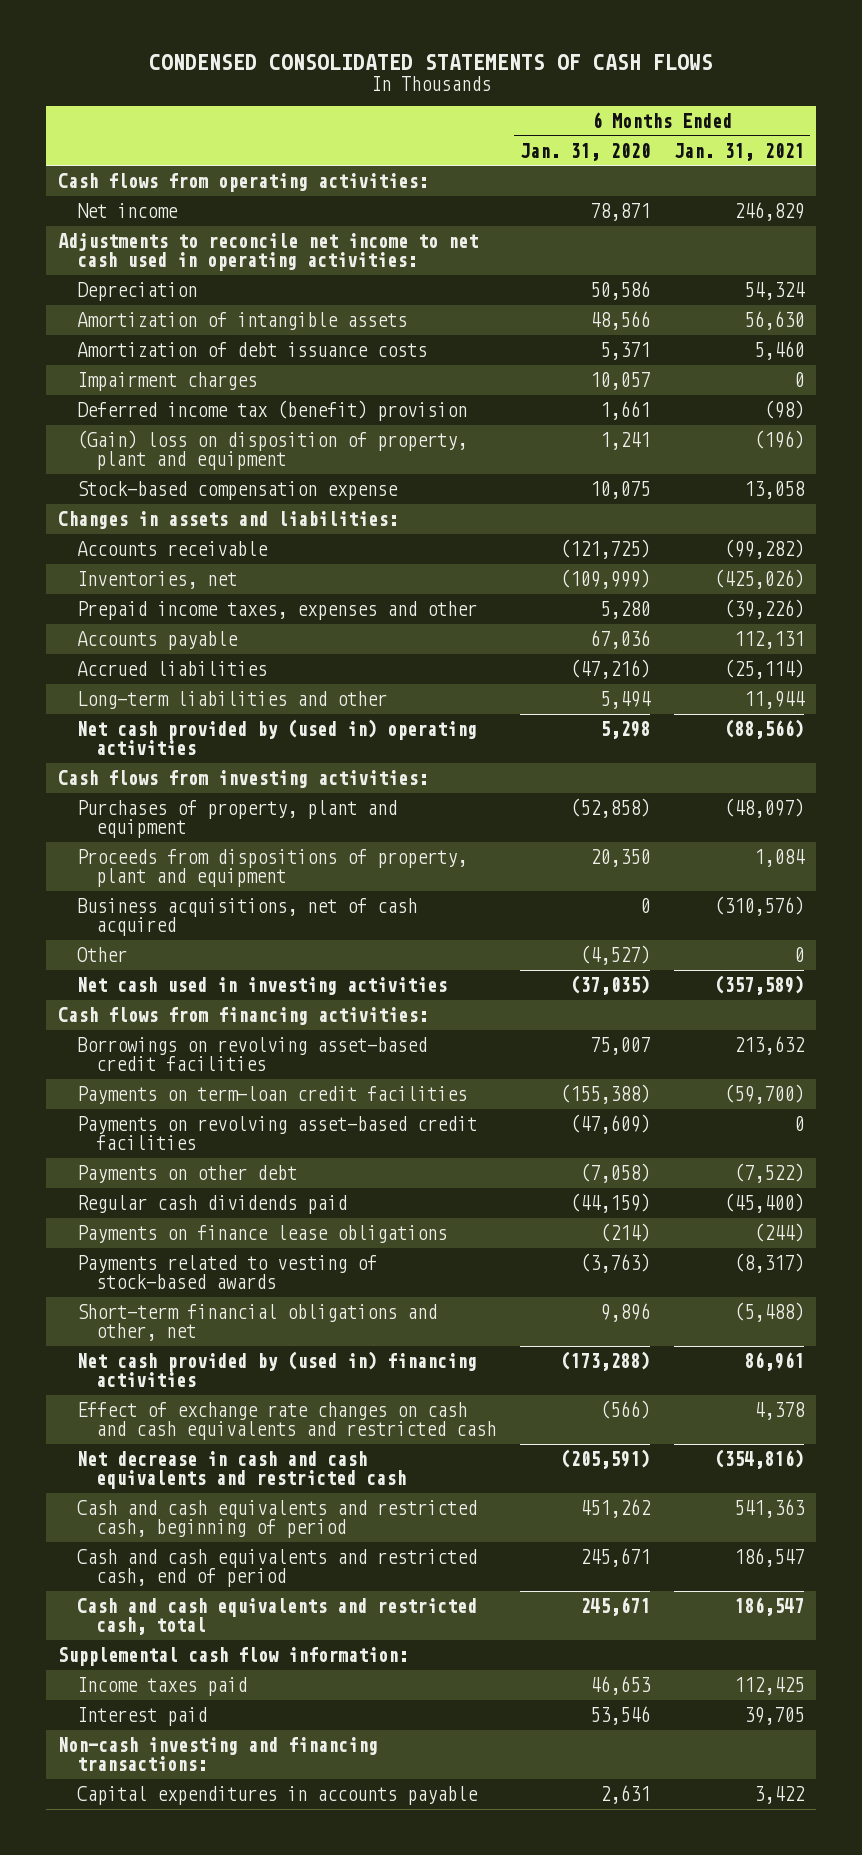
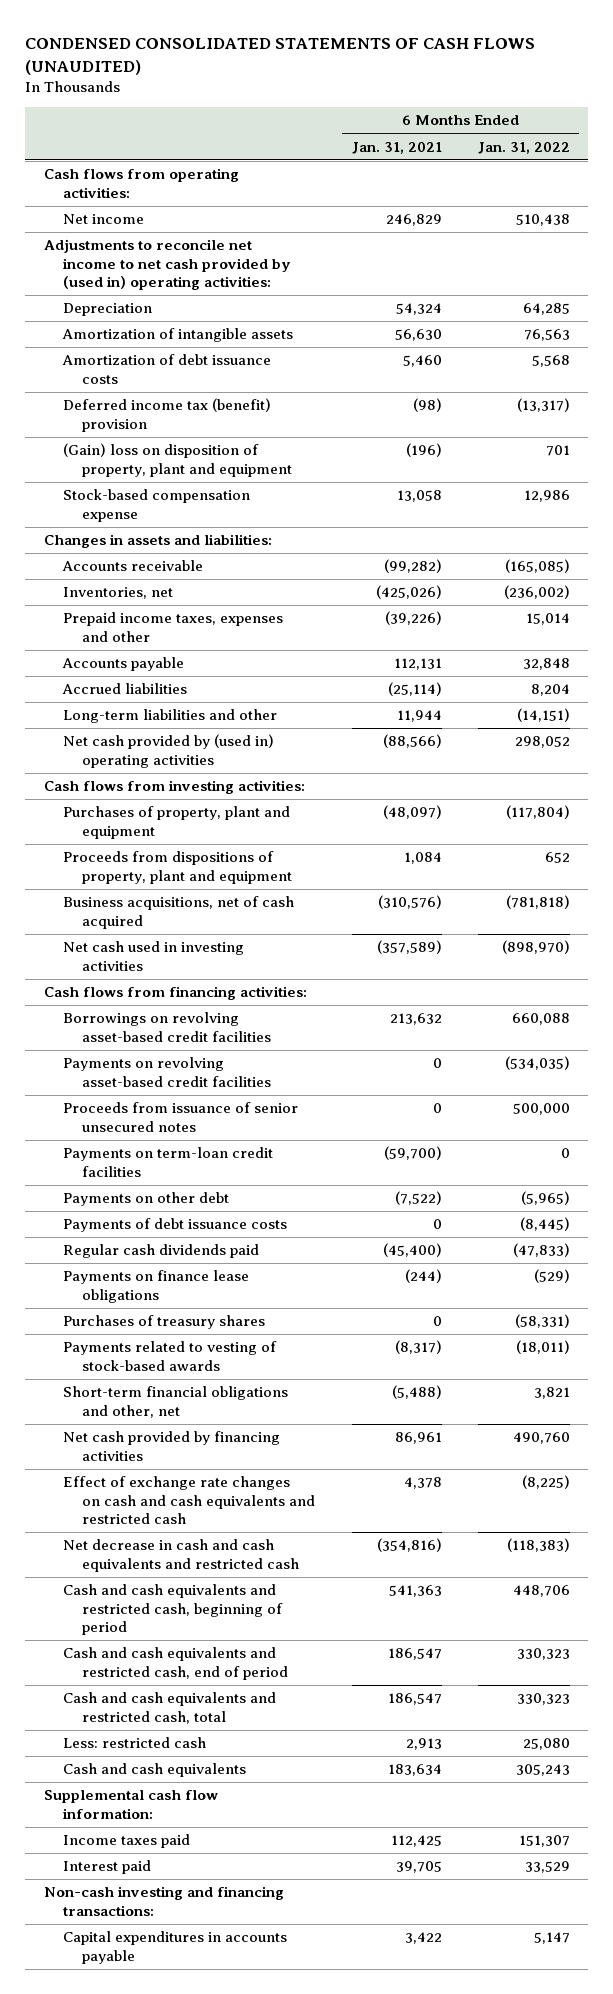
- CONDENSED CONSOLIDATED STATEMENTS OF CASH FLOWS
+ CONDENSED CONSOLIDATED STATEMENTS OF CASH FLOWS (UNAUDITED)
- | 6 Months Ended Jan. 31, 2020 | 6 Months Ended Jan. 31, 2021
+ | 6 Months Ended Jan. 31, 2021 | 6 Months Ended Jan. 31, 2022
- Adjustments to reconcile net income to net cash used in operating activities:
+ Adjustments to reconcile net income to net cash provided by (used in) operating activities:
- Impairment charges | 10,057 | 0
- Other | (4,527) | 0
+ Proceeds from issuance of senior unsecured notes | 0 | 500,000
moved down: Payments on term-loan credit facilities | (59,700) | 0
+ Payments of debt issuance costs | 0 | (8,445)
+ Purchases of treasury shares | 0 | (58,331)
- Net cash provided by (used in) financing activities | (173,288) | 86,961
+ Net cash provided by financing activities | 86,961 | 490,760
+ Less: restricted cash | 2,913 | 25,080
+ Cash and cash equivalents | 183,634 | 305,243

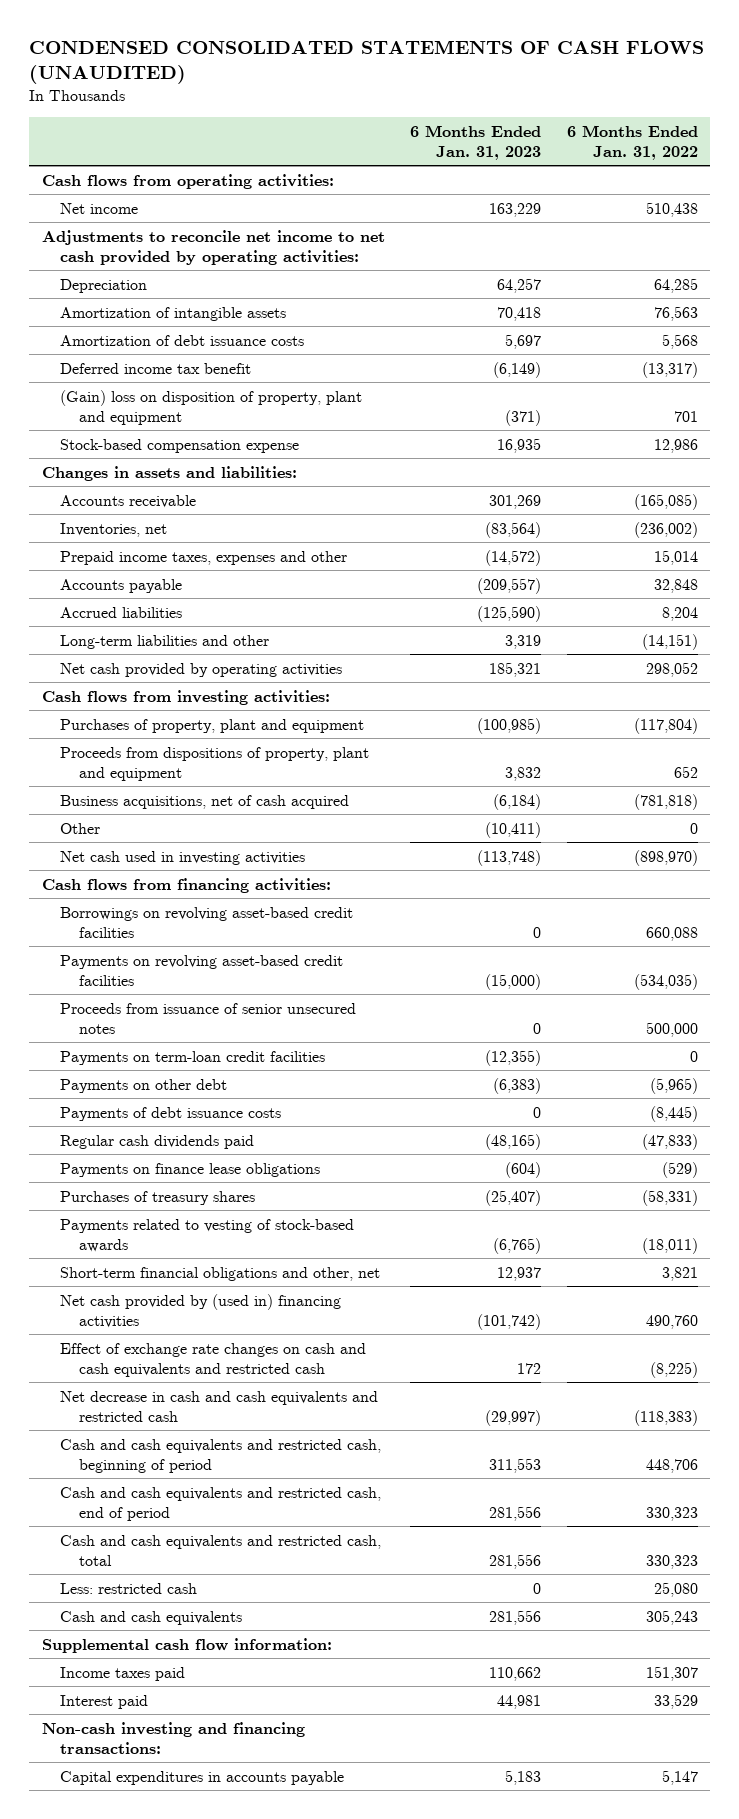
- | 6 Months Ended Jan. 31, 2021 | 6 Months Ended Jan. 31, 2022
+ | 6 Months Ended Jan. 31, 2023 | 6 Months Ended Jan. 31, 2022
- Adjustments to reconcile net income to net cash provided by (used in) operating activities:
+ Adjustments to reconcile net income to net cash provided by operating activities:
- Deferred income tax (benefit) provision | (98) | (13,317)
+ Deferred income tax benefit | (6,149) | (13,317)
- Net cash provided by (used in) operating activities | (88,566) | 298,052
+ Net cash provided by operating activities | 185,321 | 298,052
+ Other | (10,411) | 0
- Net cash provided by financing activities | 86,961 | 490,760
+ Net cash provided by (used in) financing activities | (101,742) | 490,760

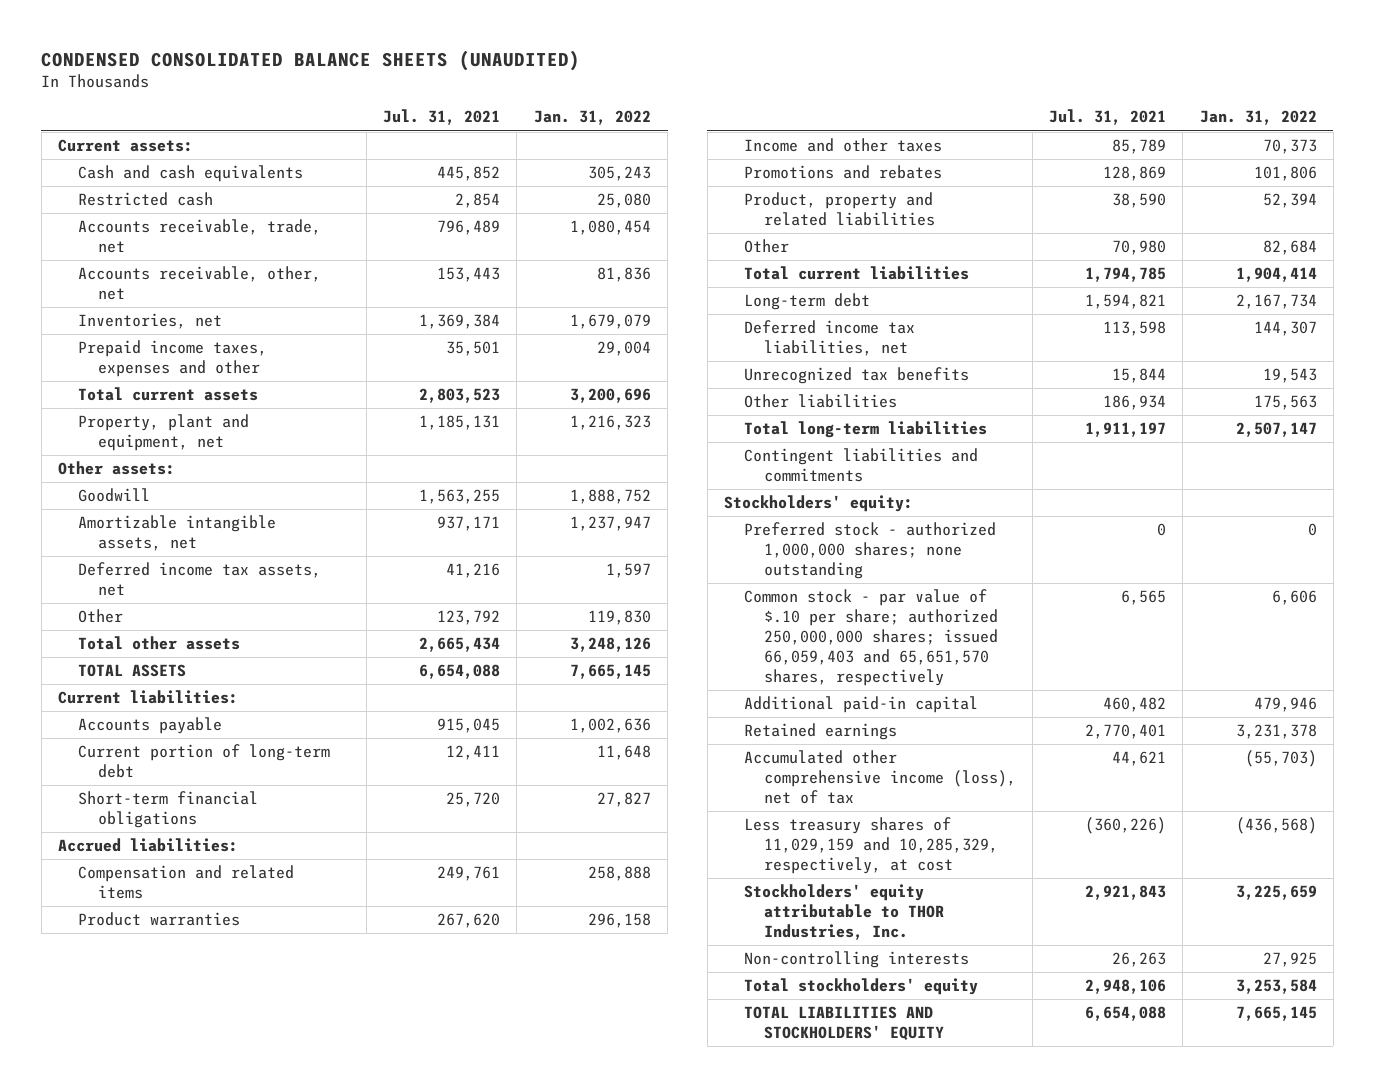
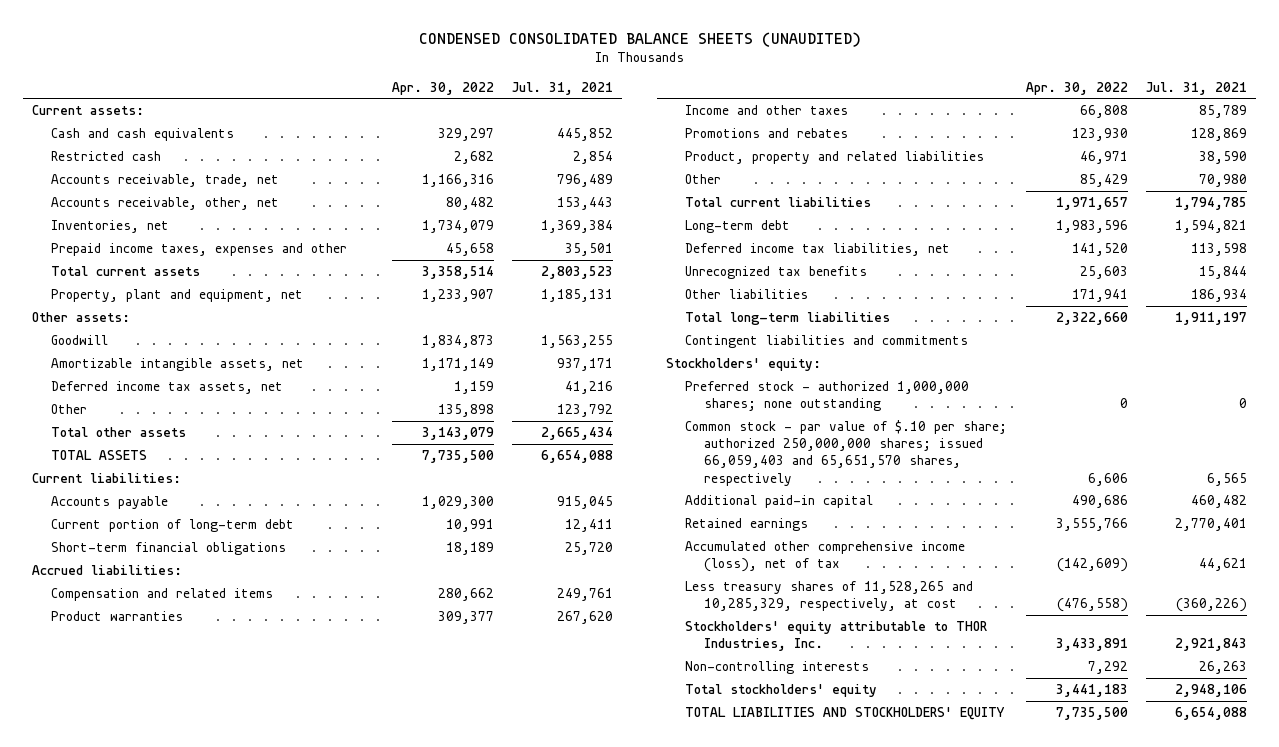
- | Jul. 31, 2021 | Jan. 31, 2022
+ | Apr. 30, 2022 | Jul. 31, 2021
- Less treasury shares of 11,029,159 and 10,285,329, respectively, at cost | (360,226) | (436,568)
+ Less treasury shares of 11,528,265 and 10,285,329, respectively, at cost | (476,558) | (360,226)

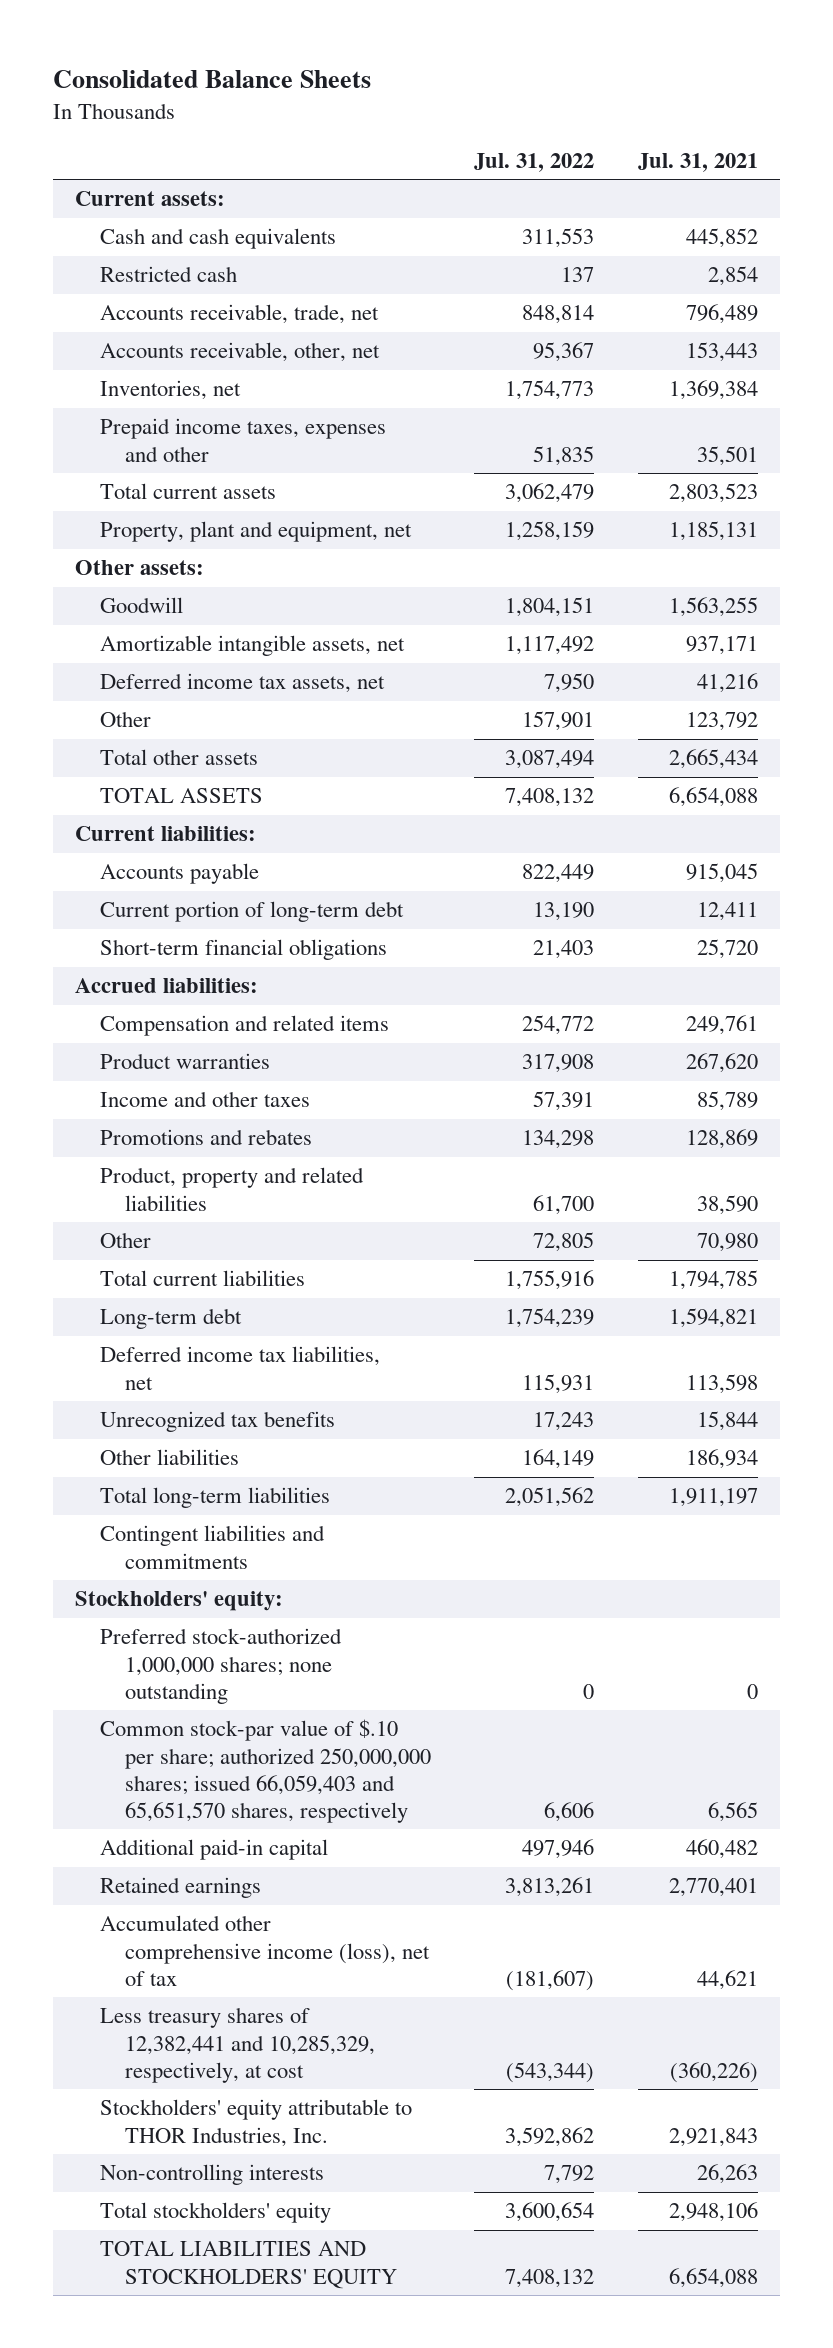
- CONDENSED CONSOLIDATED BALANCE SHEETS (UNAUDITED)
+ Consolidated Balance Sheets
- | Apr. 30, 2022 | Jul. 31, 2021
+ | Jul. 31, 2022 | Jul. 31, 2021
- Preferred stock - authorized 1,000,000 shares; none outstanding | 0 | 0
- Common stock - par value of $.10 per share; authorized 250,000,000 shares; issued 66,059,403 and 65,651,570 shares, respectively | 6,606 | 6,565
+ Preferred stock-authorized 1,000,000 shares; none outstanding | 0 | 0
+ Common stock-par value of $.10 per share; authorized 250,000,000 shares; issued 66,059,403 and 65,651,570 shares, respectively | 6,606 | 6,565
- Less treasury shares of 11,528,265 and 10,285,329, respectively, at cost | (476,558) | (360,226)
+ Less treasury shares of 12,382,441 and 10,285,329, respectively, at cost | (543,344) | (360,226)

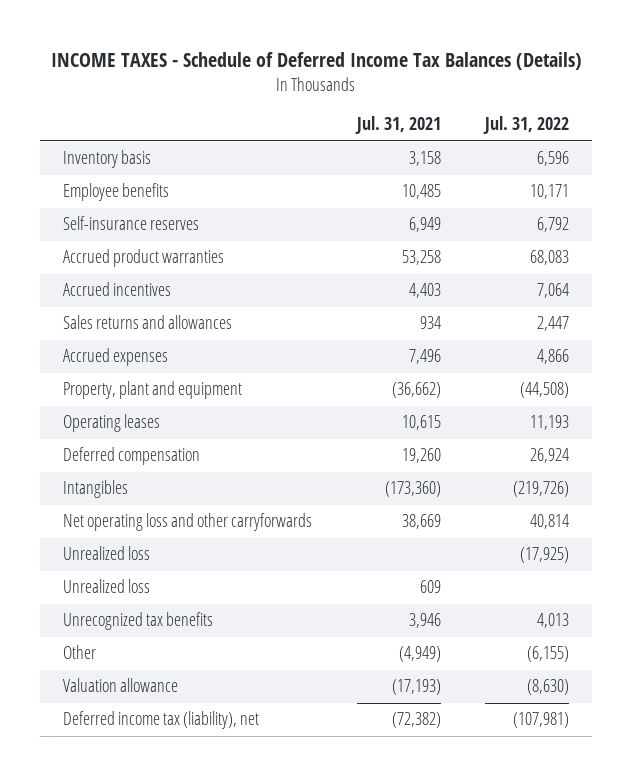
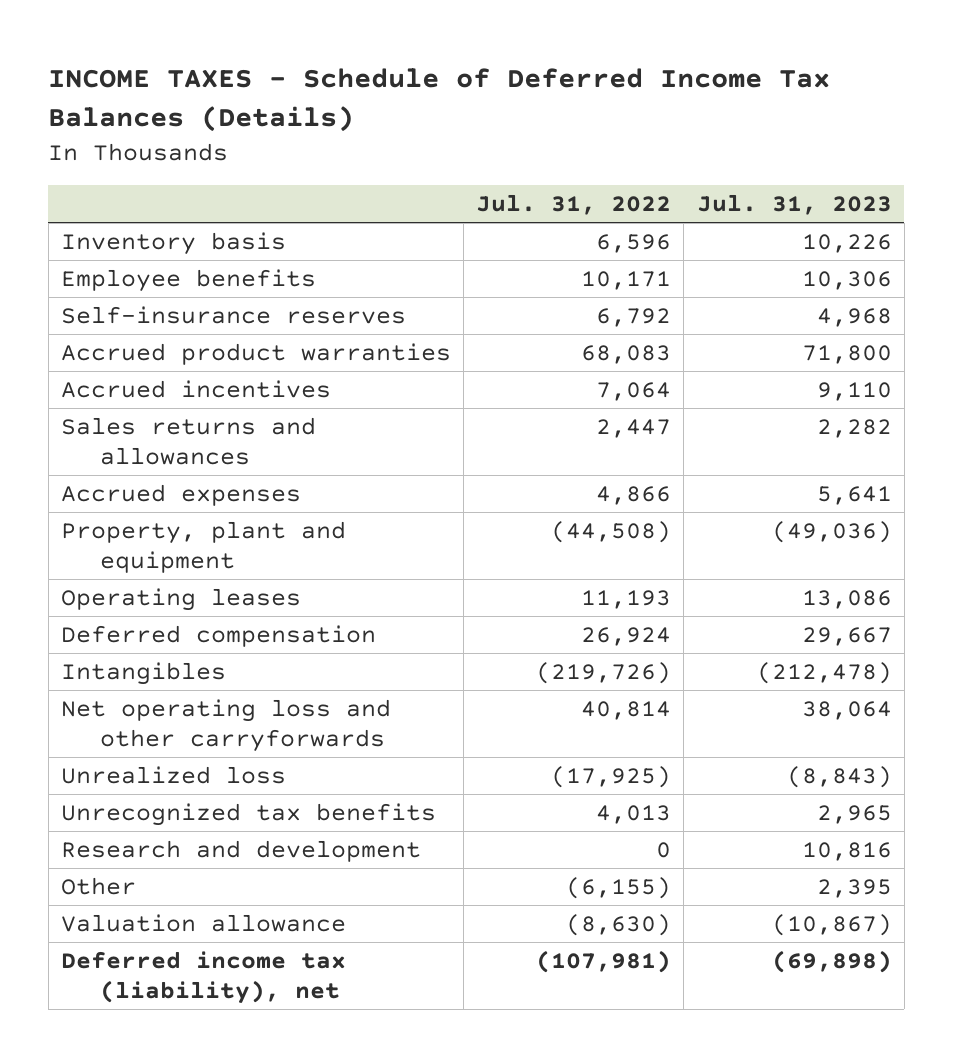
- | Jul. 31, 2021 | Jul. 31, 2022
+ | Jul. 31, 2022 | Jul. 31, 2023
- Unrealized loss | 609 |
+ Research and development | 0 | 10,816

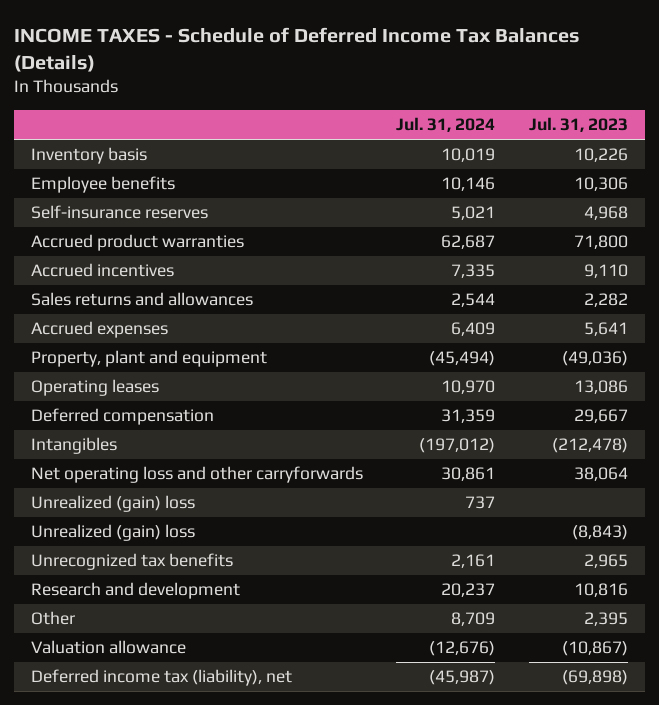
- | Jul. 31, 2022 | Jul. 31, 2023
+ | Jul. 31, 2024 | Jul. 31, 2023
- Unrealized loss | (17,925) | (8,843)
+ Unrealized (gain) loss | 737 |
+ Unrealized (gain) loss | | (8,843)

